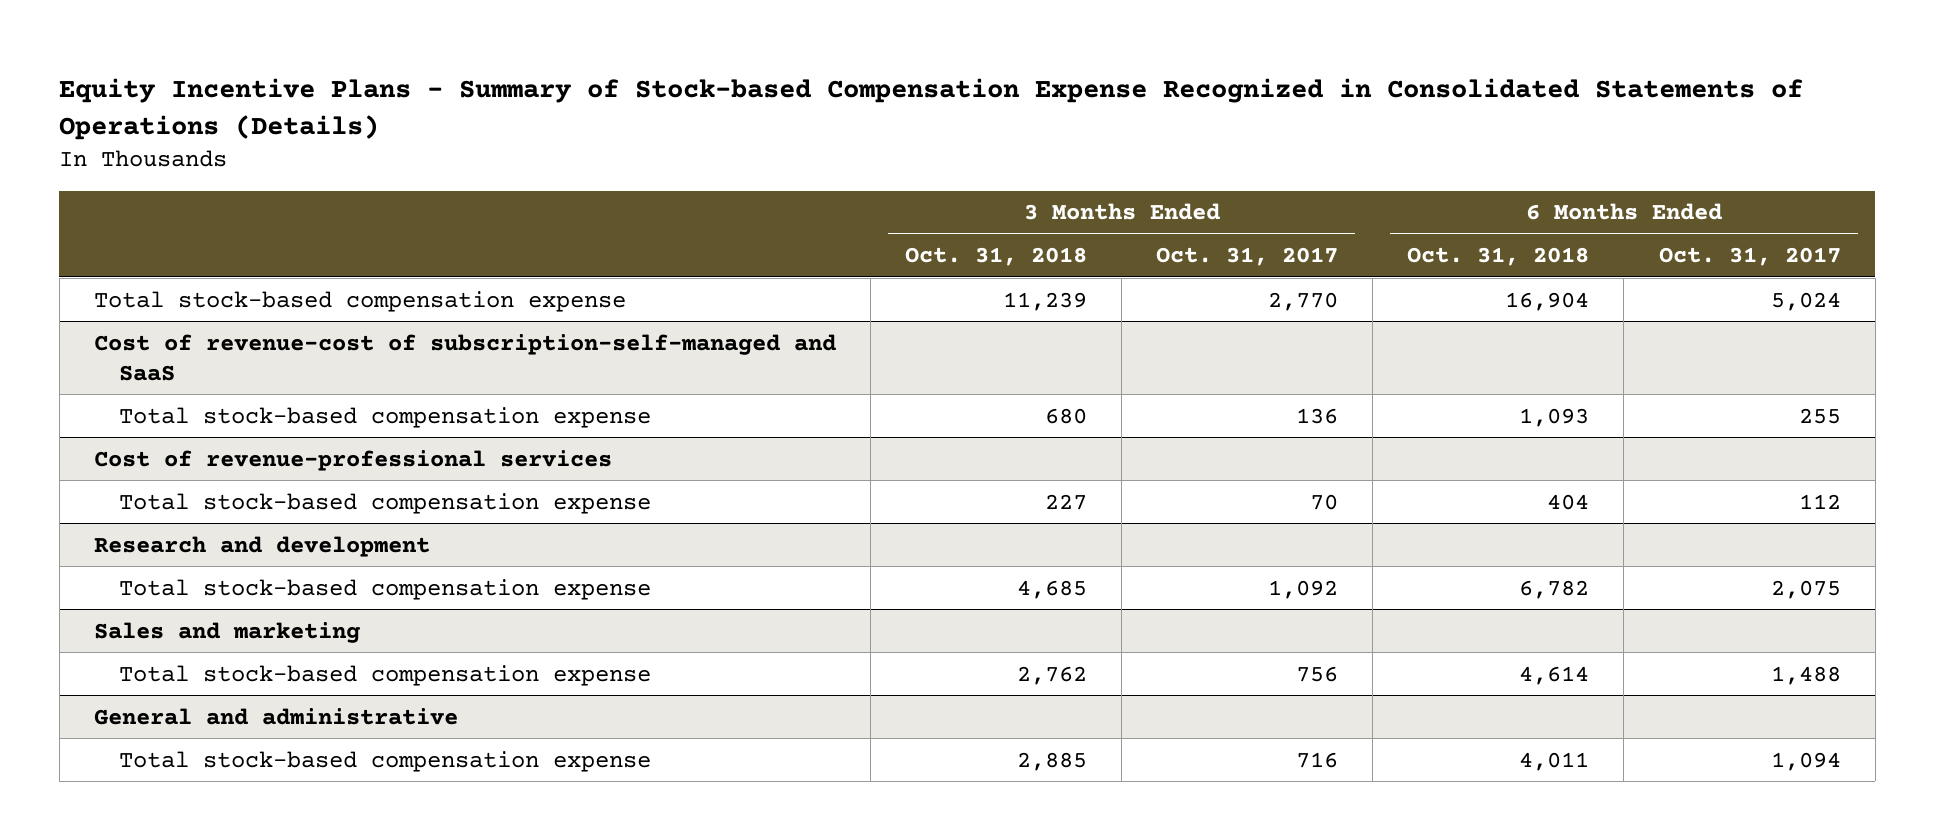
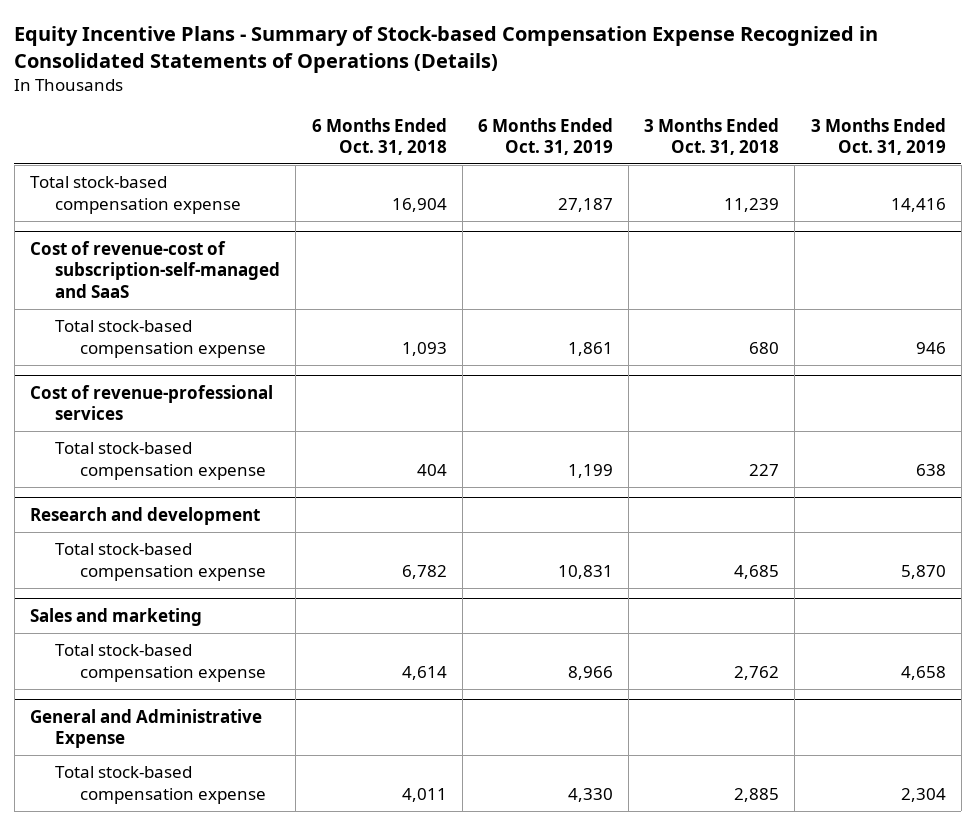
- | 3 Months Ended Oct. 31, 2018 | 3 Months Ended Oct. 31, 2017 | 6 Months Ended Oct. 31, 2018 | 6 Months Ended Oct. 31, 2017
+ | 6 Months Ended Oct. 31, 2018 | 6 Months Ended Oct. 31, 2019 | 3 Months Ended Oct. 31, 2018 | 3 Months Ended Oct. 31, 2019
- General and administrative
+ General and Administrative Expense

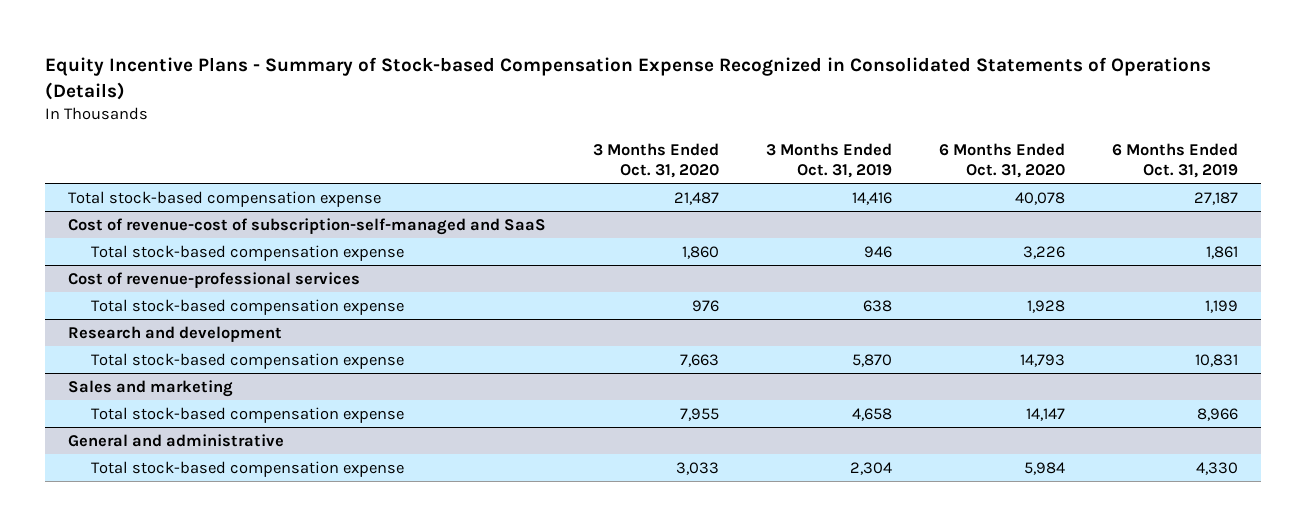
- | 6 Months Ended Oct. 31, 2018 | 6 Months Ended Oct. 31, 2019 | 3 Months Ended Oct. 31, 2018 | 3 Months Ended Oct. 31, 2019
+ | 3 Months Ended Oct. 31, 2020 | 3 Months Ended Oct. 31, 2019 | 6 Months Ended Oct. 31, 2020 | 6 Months Ended Oct. 31, 2019
- General and Administrative Expense
+ General and administrative

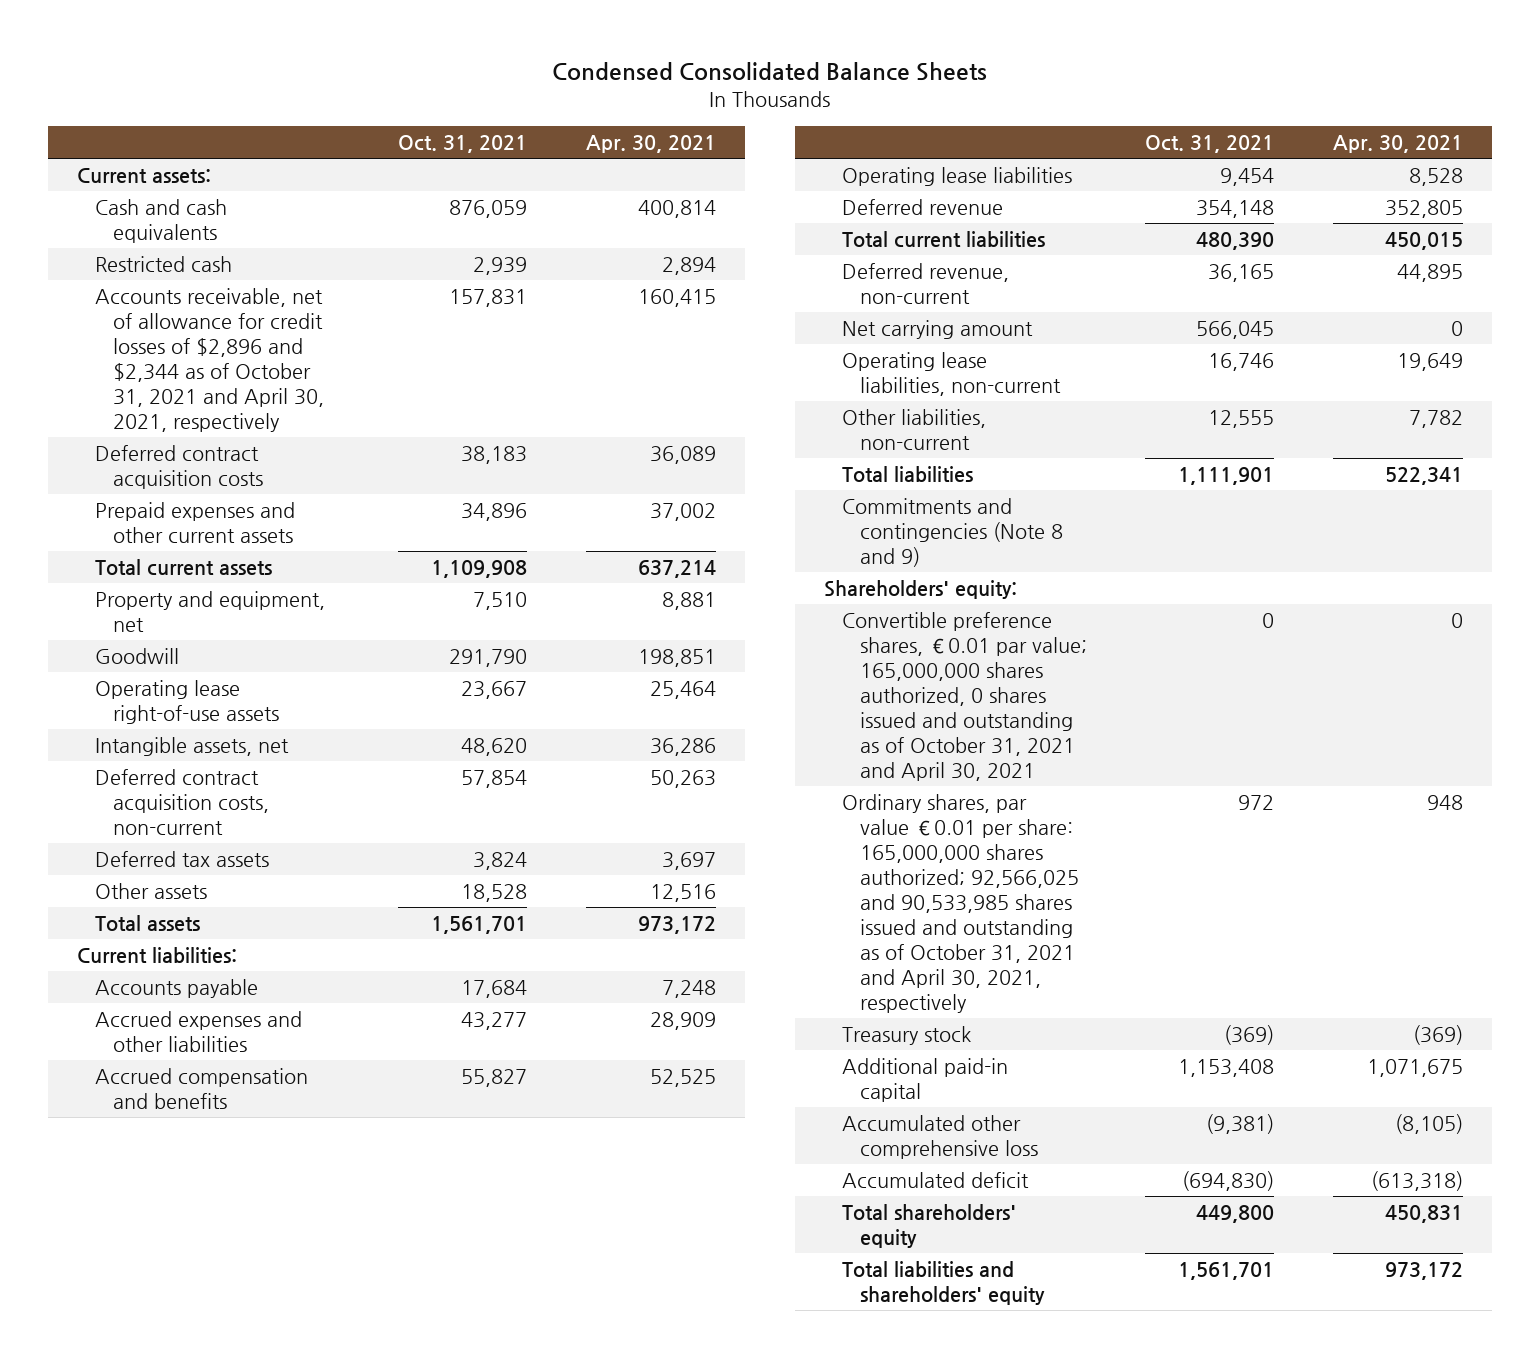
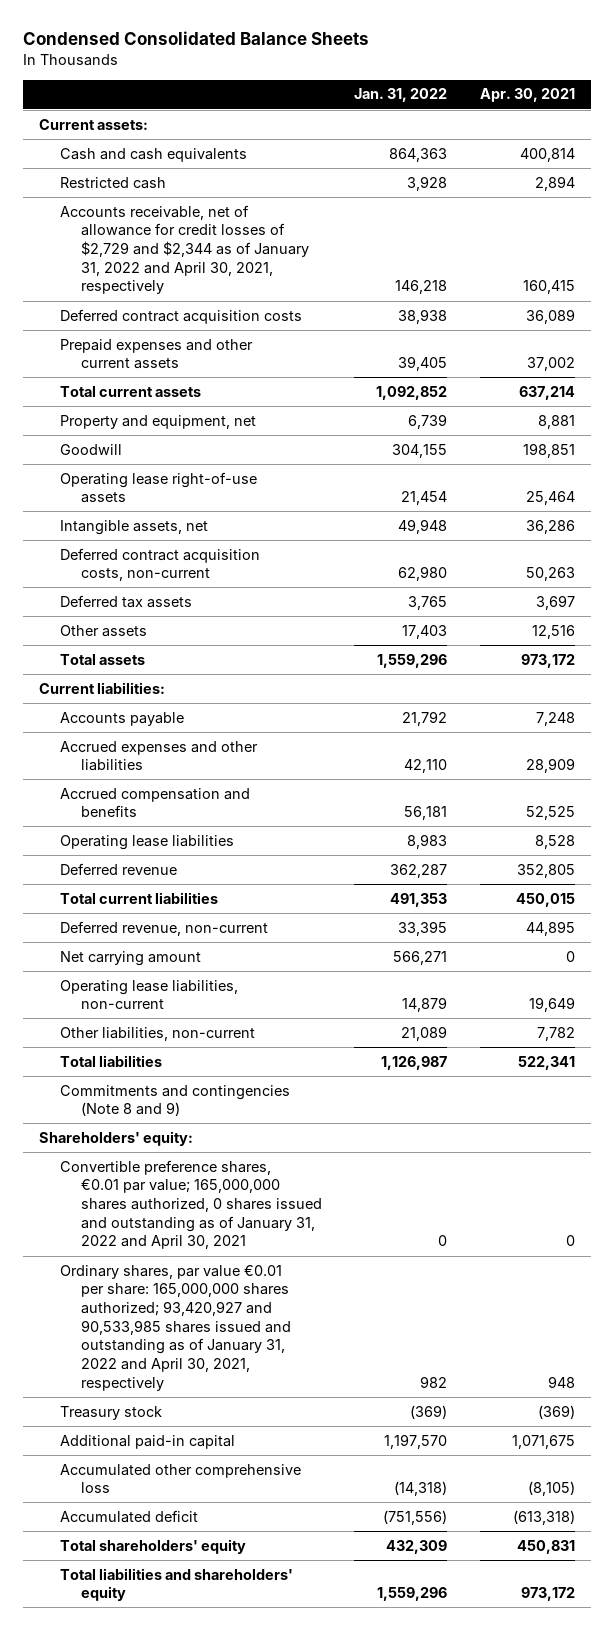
- | Oct. 31, 2021 | Apr. 30, 2021
+ | Jan. 31, 2022 | Apr. 30, 2021
- Accounts receivable, net of allowance for credit losses of $2,896 and $2,344 as of October 31, 2021 and April 30, 2021, respectively | 157,831 | 160,415
+ Accounts receivable, net of allowance for credit losses of $2,729 and $2,344 as of January 31, 2022 and April 30, 2021, respectively | 146,218 | 160,415
- Convertible preference shares, €0.01 par value; 165,000,000 shares authorized, 0 shares issued and outstanding as of October 31, 2021 and April 30, 2021 | 0 | 0
- Ordinary shares, par value €0.01 per share: 165,000,000 shares authorized; 92,566,025 and 90,533,985 shares issued and outstanding as of October 31, 2021 and April 30, 2021, respectively | 972 | 948
+ Convertible preference shares, €0.01 par value; 165,000,000 shares authorized, 0 shares issued and outstanding as of January 31, 2022 and April 30, 2021 | 0 | 0
+ Ordinary shares, par value €0.01 per share: 165,000,000 shares authorized; 93,420,927 and 90,533,985 shares issued and outstanding as of January 31, 2022 and April 30, 2021, respectively | 982 | 948

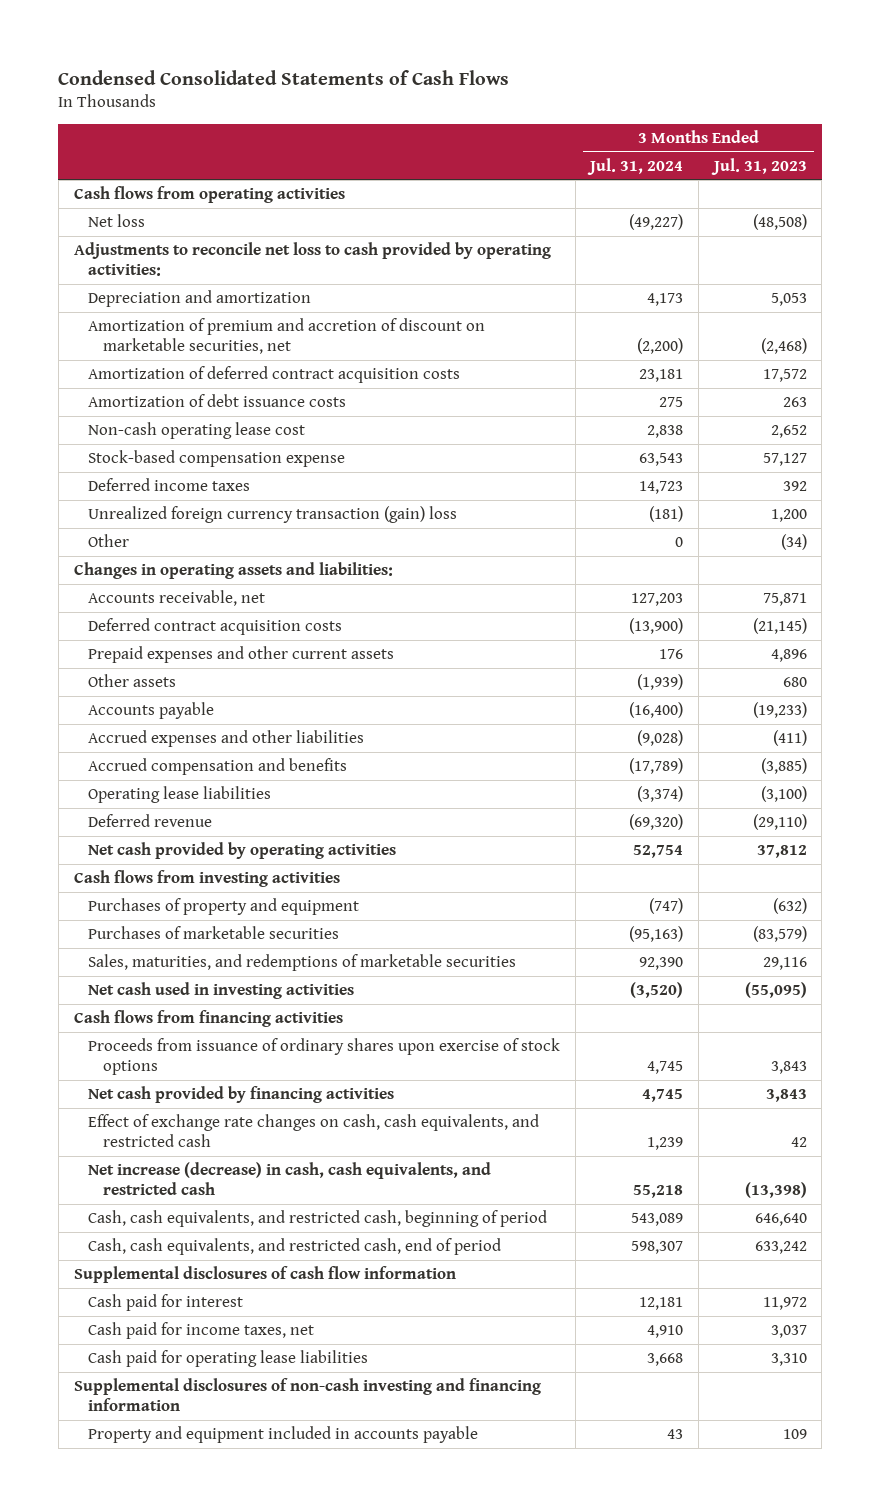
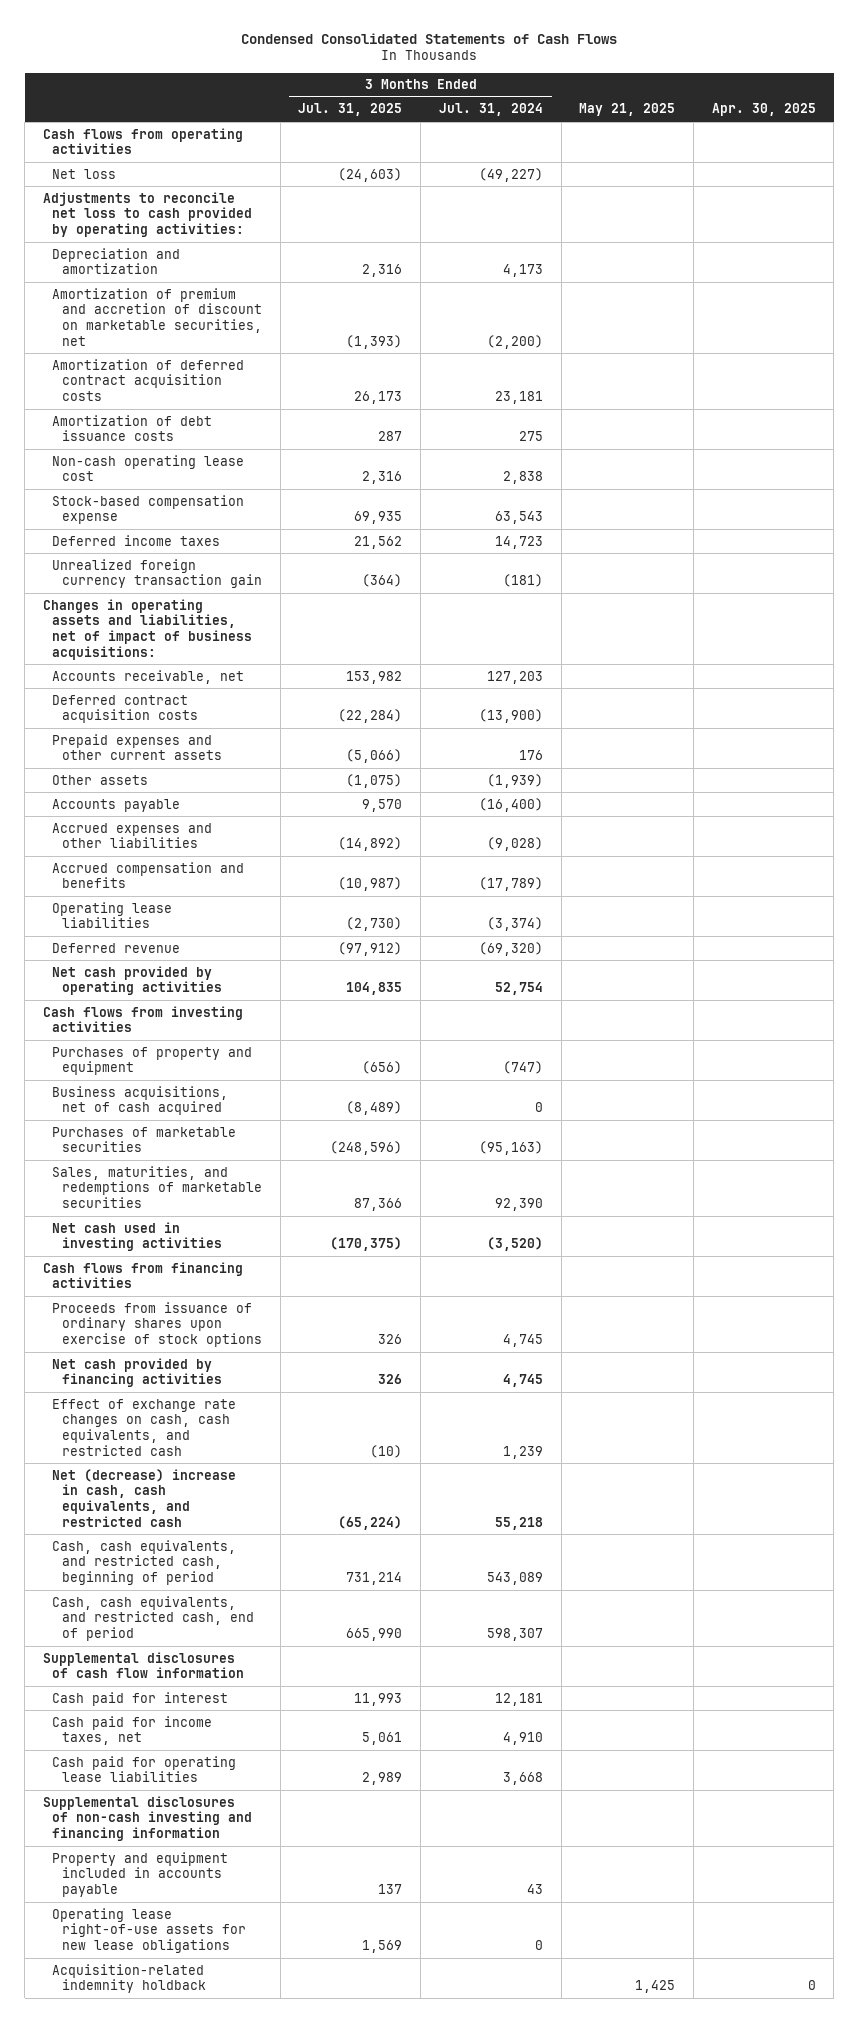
- | 3 Months Ended Jul. 31, 2024 | 3 Months Ended Jul. 31, 2023
+ | 3 Months Ended Jul. 31, 2025 | 3 Months Ended Jul. 31, 2024 | May 21, 2025 | Apr. 30, 2025
- Unrealized foreign currency transaction (gain) loss | (181) | 1,200
- Other | 0 | (34)
- Changes in operating assets and liabilities:
+ Unrealized foreign currency transaction gain | (364) | (181) | |
+ Changes in operating assets and liabilities, net of impact of business acquisitions:
+ Business acquisitions, net of cash acquired | (8,489) | 0 | |
- Net increase (decrease) in cash, cash equivalents, and restricted cash | 55,218 | (13,398)
+ Net (decrease) increase in cash, cash equivalents, and restricted cash | (65,224) | 55,218 | |
+ Operating lease right-of-use assets for new lease obligations | 1,569 | 0 | |
+ Acquisition-related indemnity holdback | | | 1,425 | 0

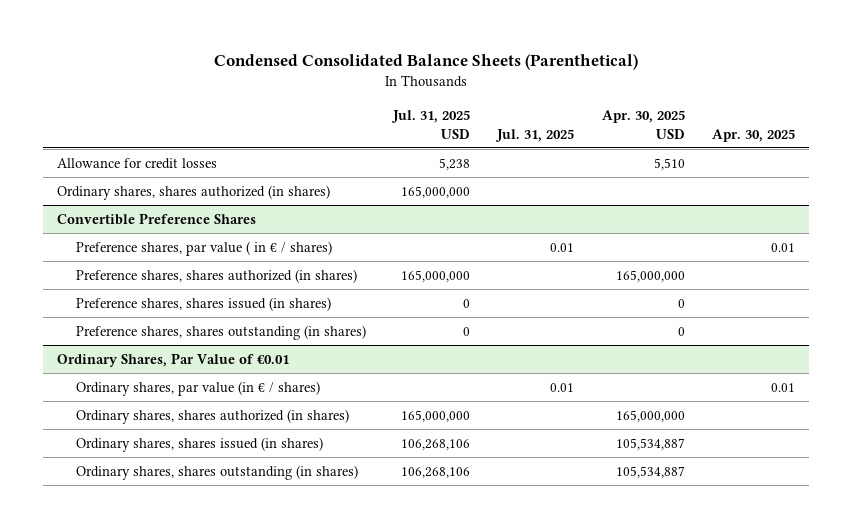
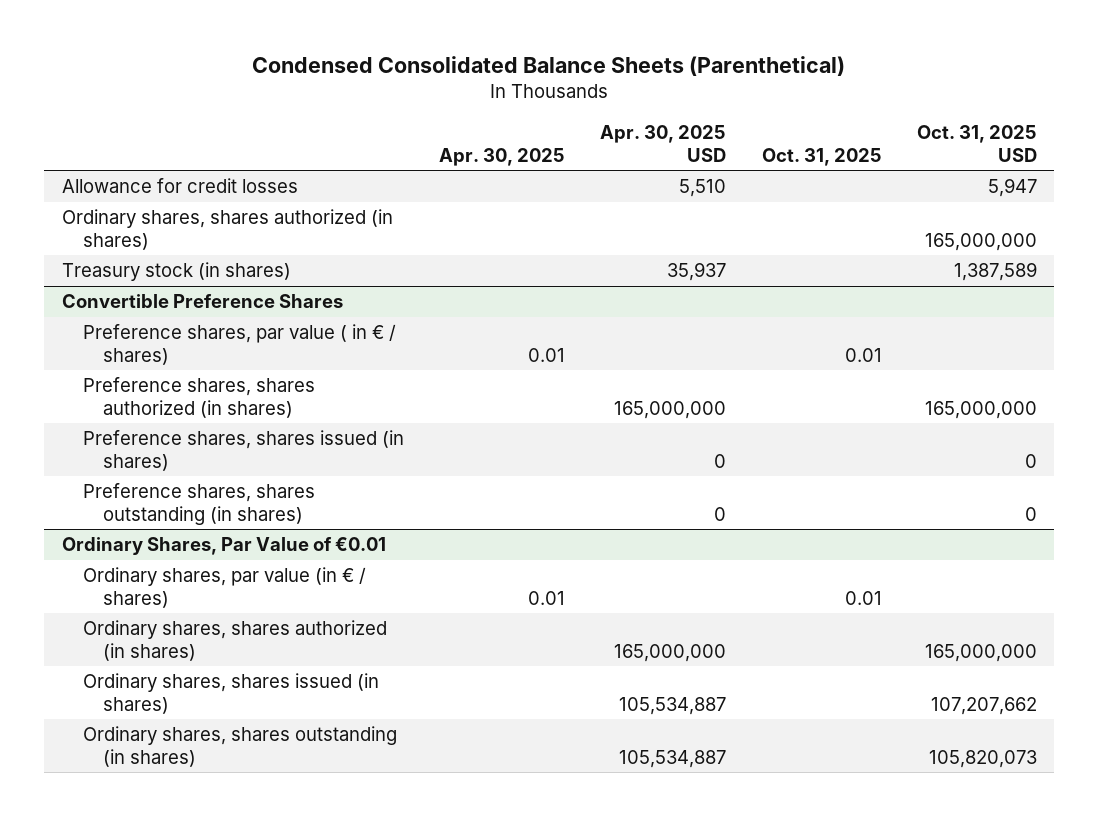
- | Jul. 31, 2025 USD | Jul. 31, 2025 | Apr. 30, 2025 USD | Apr. 30, 2025
+ | Apr. 30, 2025 | Apr. 30, 2025 USD | Oct. 31, 2025 | Oct. 31, 2025 USD
+ Treasury stock (in shares) | | 35,937 | | 1,387,589

